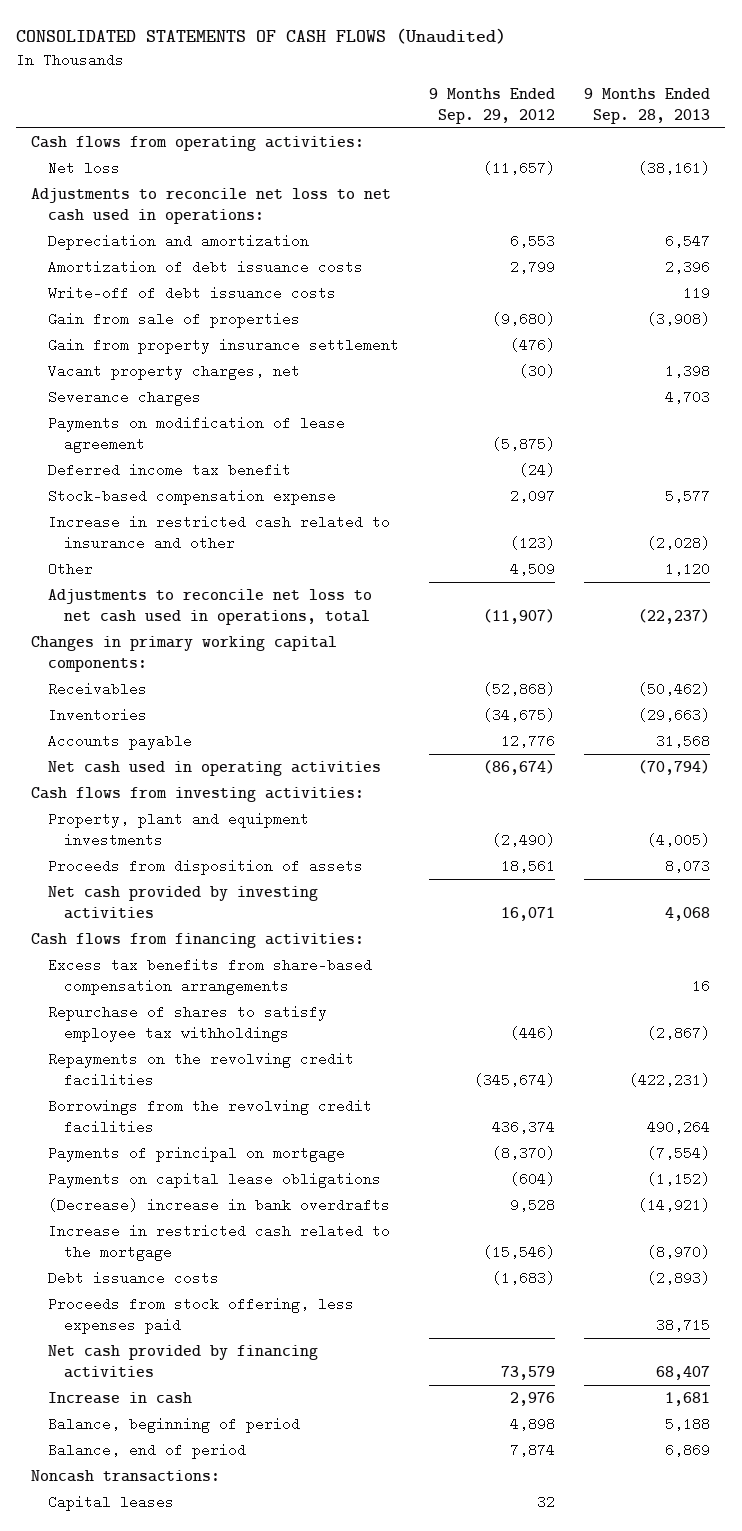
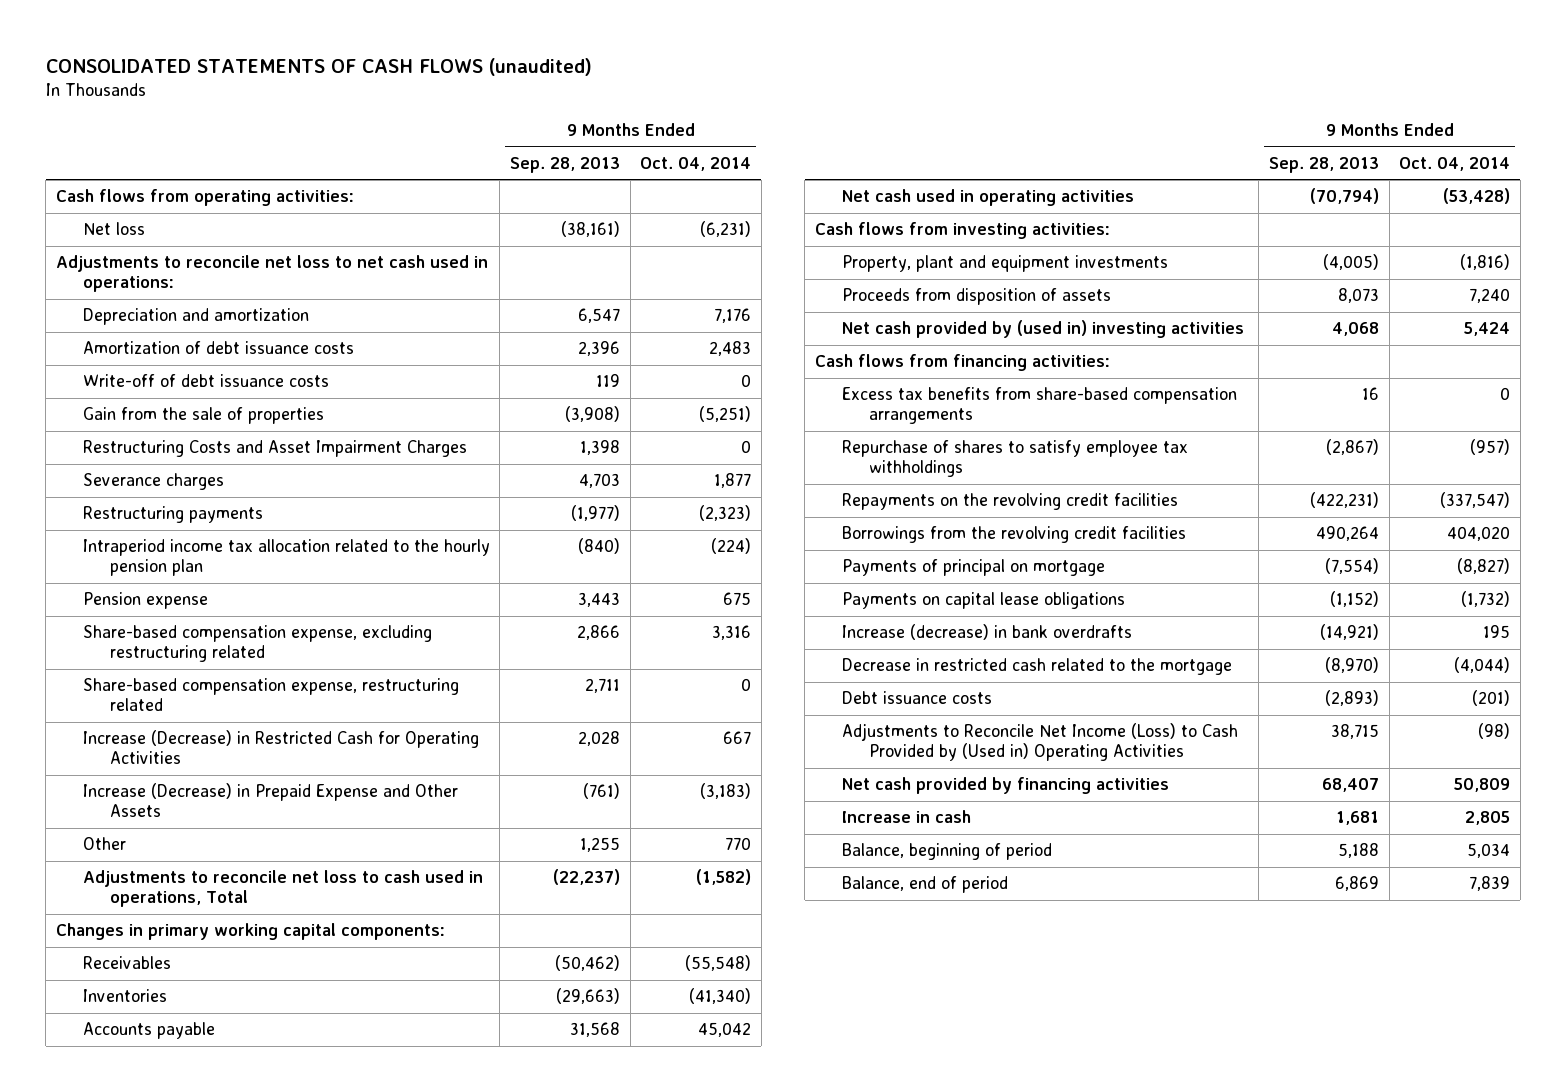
- CONSOLIDATED STATEMENTS OF CASH FLOWS (Unaudited)
+ CONSOLIDATED STATEMENTS OF CASH FLOWS (unaudited)
- | 9 Months Ended Sep. 29, 2012 | 9 Months Ended Sep. 28, 2013
+ | 9 Months Ended Sep. 28, 2013 | 9 Months Ended Oct. 04, 2014
- Gain from sale of properties | (9,680) | (3,908)
- Gain from property insurance settlement | (476) |
- Vacant property charges, net | (30) | 1,398
+ Gain from the sale of properties | (3,908) | (5,251)
+ Restructuring Costs and Asset Impairment Charges | 1,398 | 0
- Payments on modification of lease agreement | (5,875) |
- Deferred income tax benefit | (24) |
- Stock-based compensation expense | 2,097 | 5,577
- Increase in restricted cash related to insurance and other | (123) | (2,028)
- Other | 4,509 | 1,120
- Adjustments to reconcile net loss to net cash used in operations, total | (11,907) | (22,237)
+ Restructuring payments | (1,977) | (2,323)
+ Intraperiod income tax allocation related to the hourly pension plan | (840) | (224)
+ Pension expense | 3,443 | 675
+ Share-based compensation expense, excluding restructuring related | 2,866 | 3,316
+ Share-based compensation expense, restructuring related | 2,711 | 0
+ Increase (Decrease) in Restricted Cash for Operating Activities | 2,028 | 667
+ Increase (Decrease) in Prepaid Expense and Other Assets | (761) | (3,183)
+ Other | 1,255 | 770
+ Adjustments to reconcile net loss to cash used in operations, Total | (22,237) | (1,582)
- Net cash provided by investing activities | 16,071 | 4,068
+ Net cash provided by (used in) investing activities | 4,068 | 5,424
- (Decrease) increase in bank overdrafts | 9,528 | (14,921)
- Increase in restricted cash related to the mortgage | (15,546) | (8,970)
+ Increase (decrease) in bank overdrafts | (14,921) | 195
+ Decrease in restricted cash related to the mortgage | (8,970) | (4,044)
- Proceeds from stock offering, less expenses paid | | 38,715
+ Adjustments to Reconcile Net Income (Loss) to Cash Provided by (Used in) Operating Activities | 38,715 | (98)
- Noncash transactions:
- Capital leases | 32 |

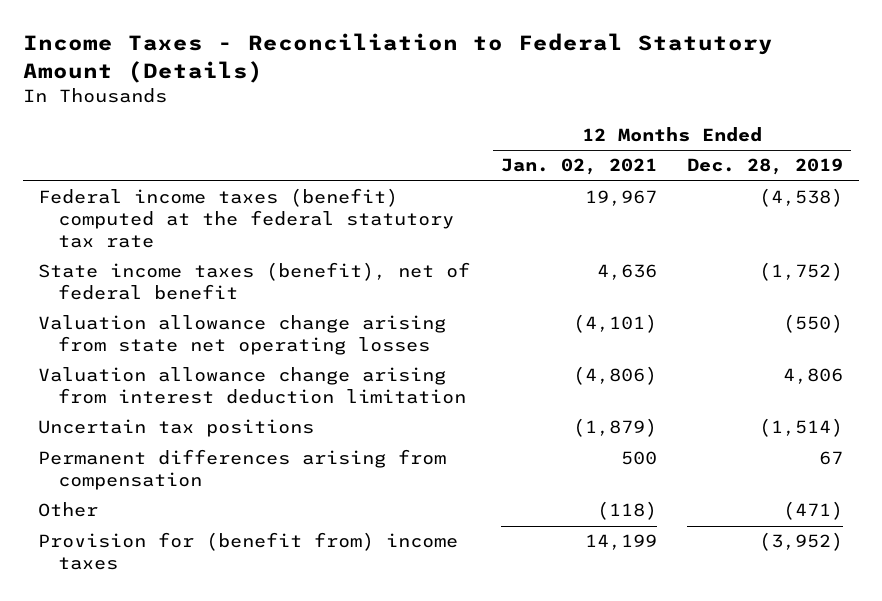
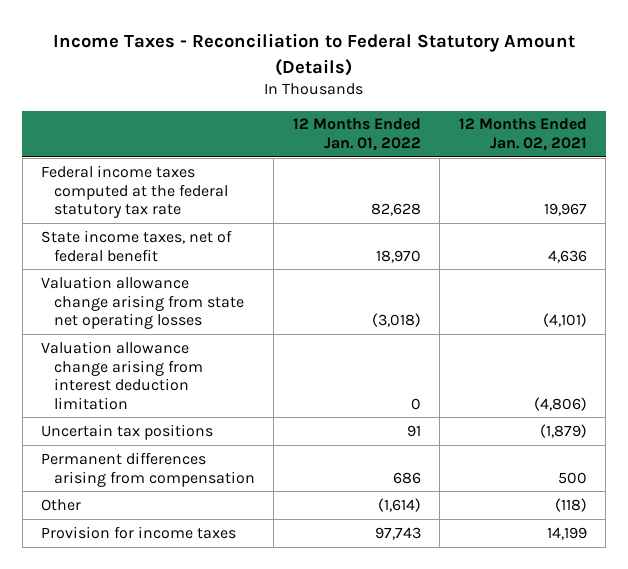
- | 12 Months Ended Jan. 02, 2021 | 12 Months Ended Dec. 28, 2019
+ | 12 Months Ended Jan. 01, 2022 | 12 Months Ended Jan. 02, 2021
- Federal income taxes (benefit) computed at the federal statutory tax rate | 19,967 | (4,538)
- State income taxes (benefit), net of federal benefit | 4,636 | (1,752)
+ Federal income taxes computed at the federal statutory tax rate | 82,628 | 19,967
+ State income taxes, net of federal benefit | 18,970 | 4,636
- Provision for (benefit from) income taxes | 14,199 | (3,952)
+ Provision for income taxes | 97,743 | 14,199

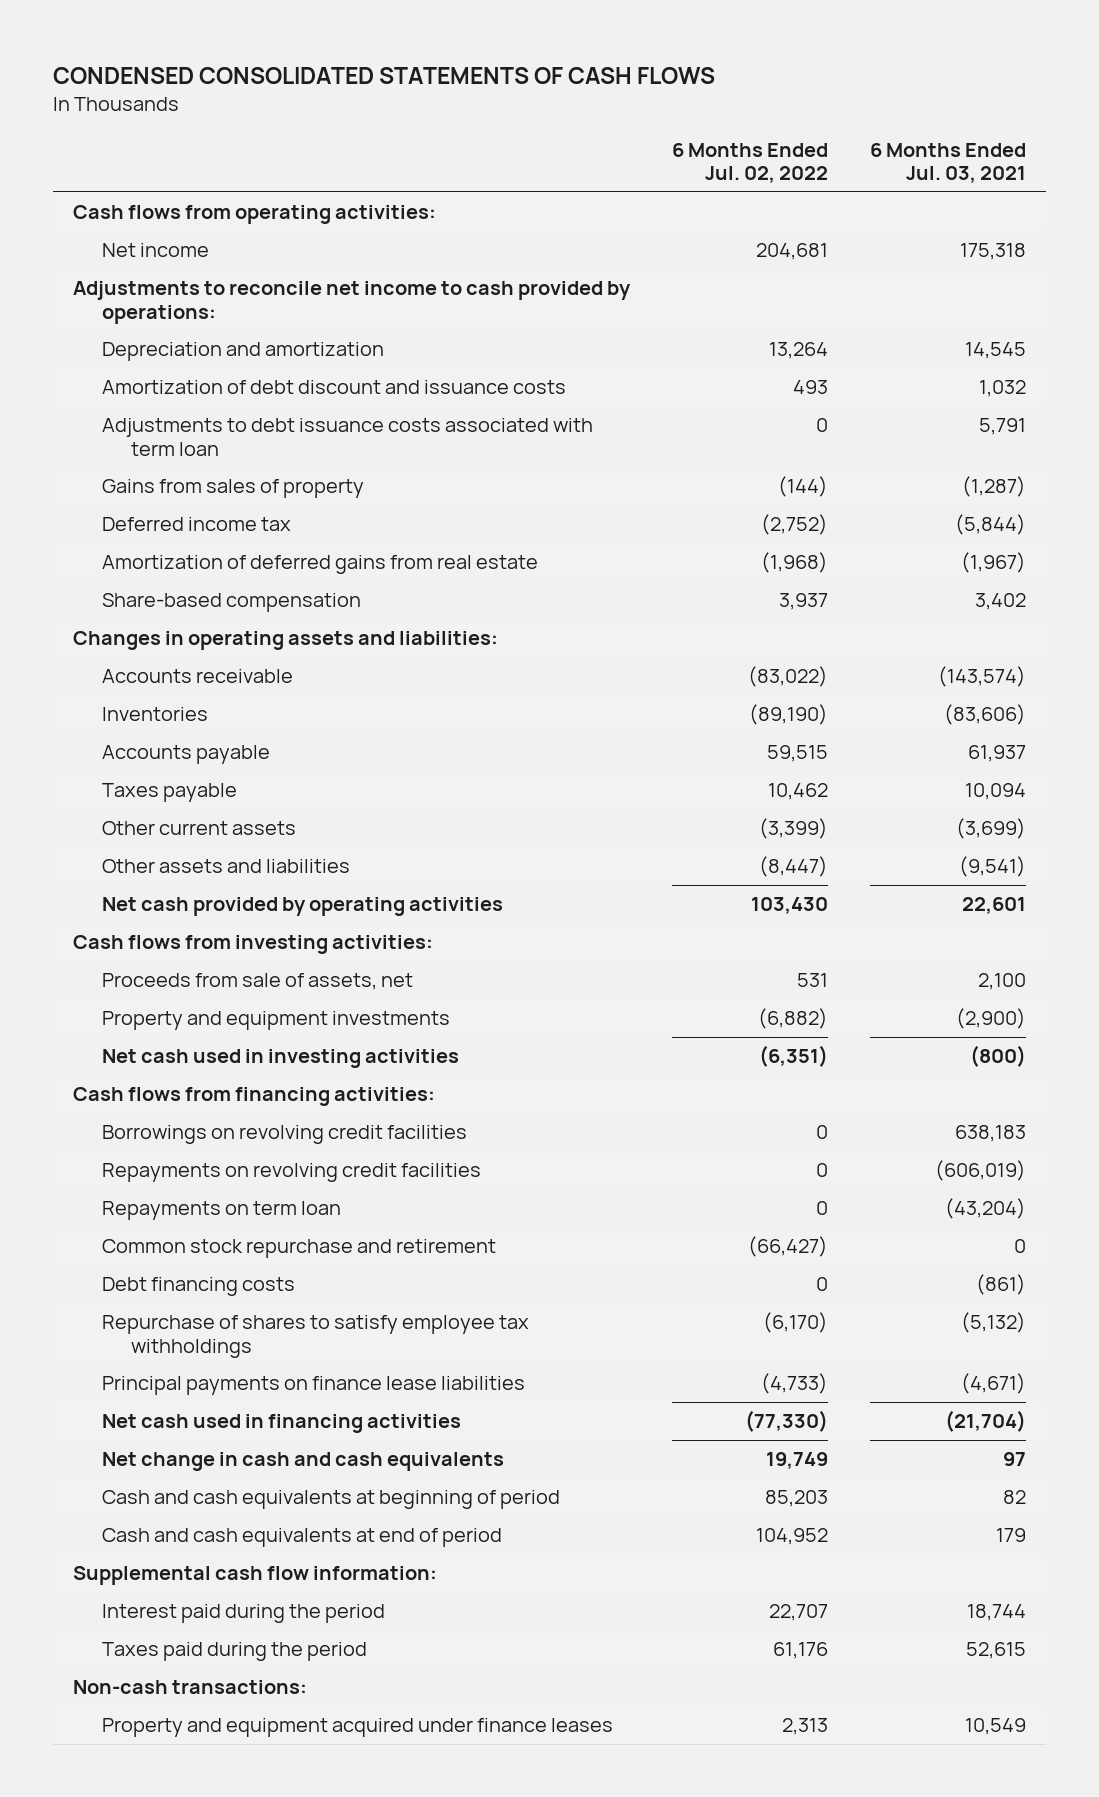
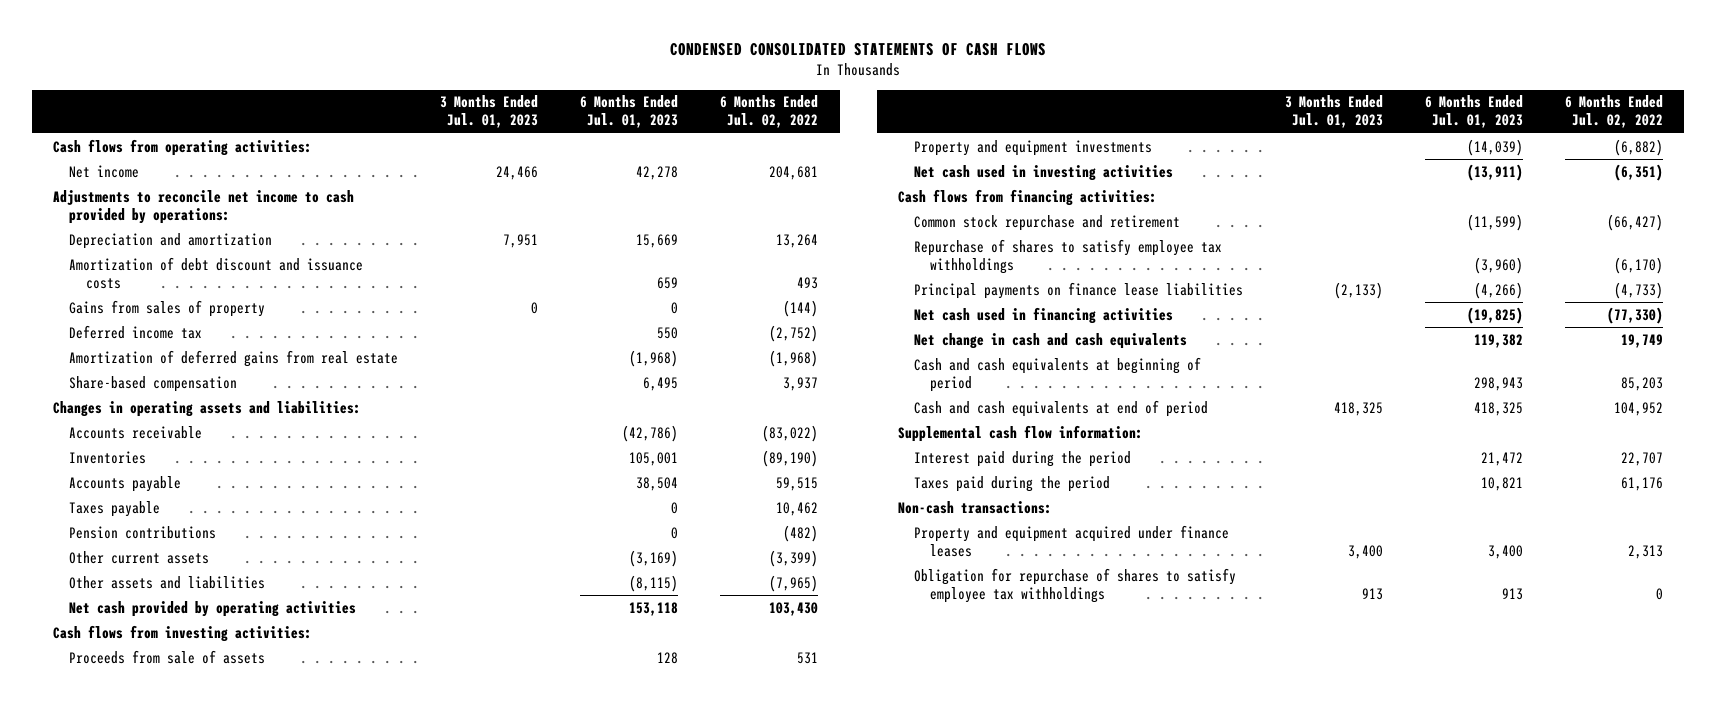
- | 6 Months Ended Jul. 02, 2022 | 6 Months Ended Jul. 03, 2021
+ | 3 Months Ended Jul. 01, 2023 | 6 Months Ended Jul. 01, 2023 | 6 Months Ended Jul. 02, 2022
- Adjustments to debt issuance costs associated with term loan | 0 | 5,791
+ Pension contributions | | 0 | (482)
- Other assets and liabilities | (8,447) | (9,541)
+ Other assets and liabilities | | (8,115) | (7,965)
- Proceeds from sale of assets, net | 531 | 2,100
+ Proceeds from sale of assets | | 128 | 531
- Borrowings on revolving credit facilities | 0 | 638,183
- Repayments on revolving credit facilities | 0 | (606,019)
- Repayments on term loan | 0 | (43,204)
- Debt financing costs | 0 | (861)
+ Obligation for repurchase of shares to satisfy employee tax withholdings | 913 | 913 | 0

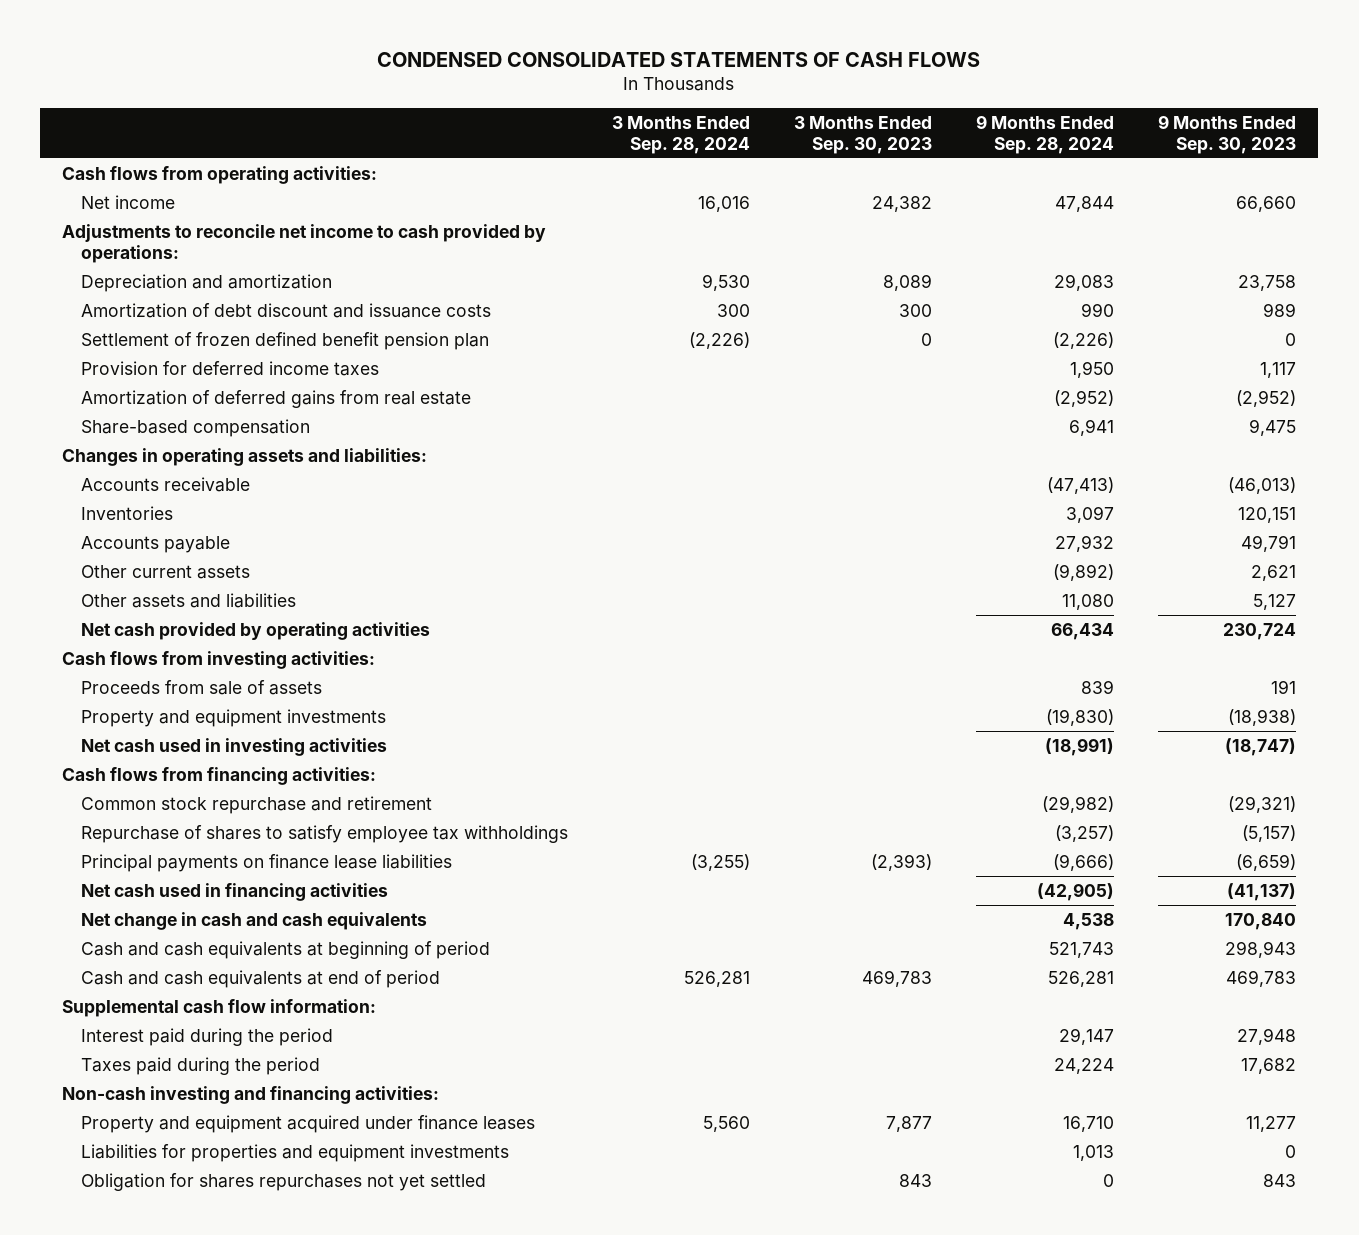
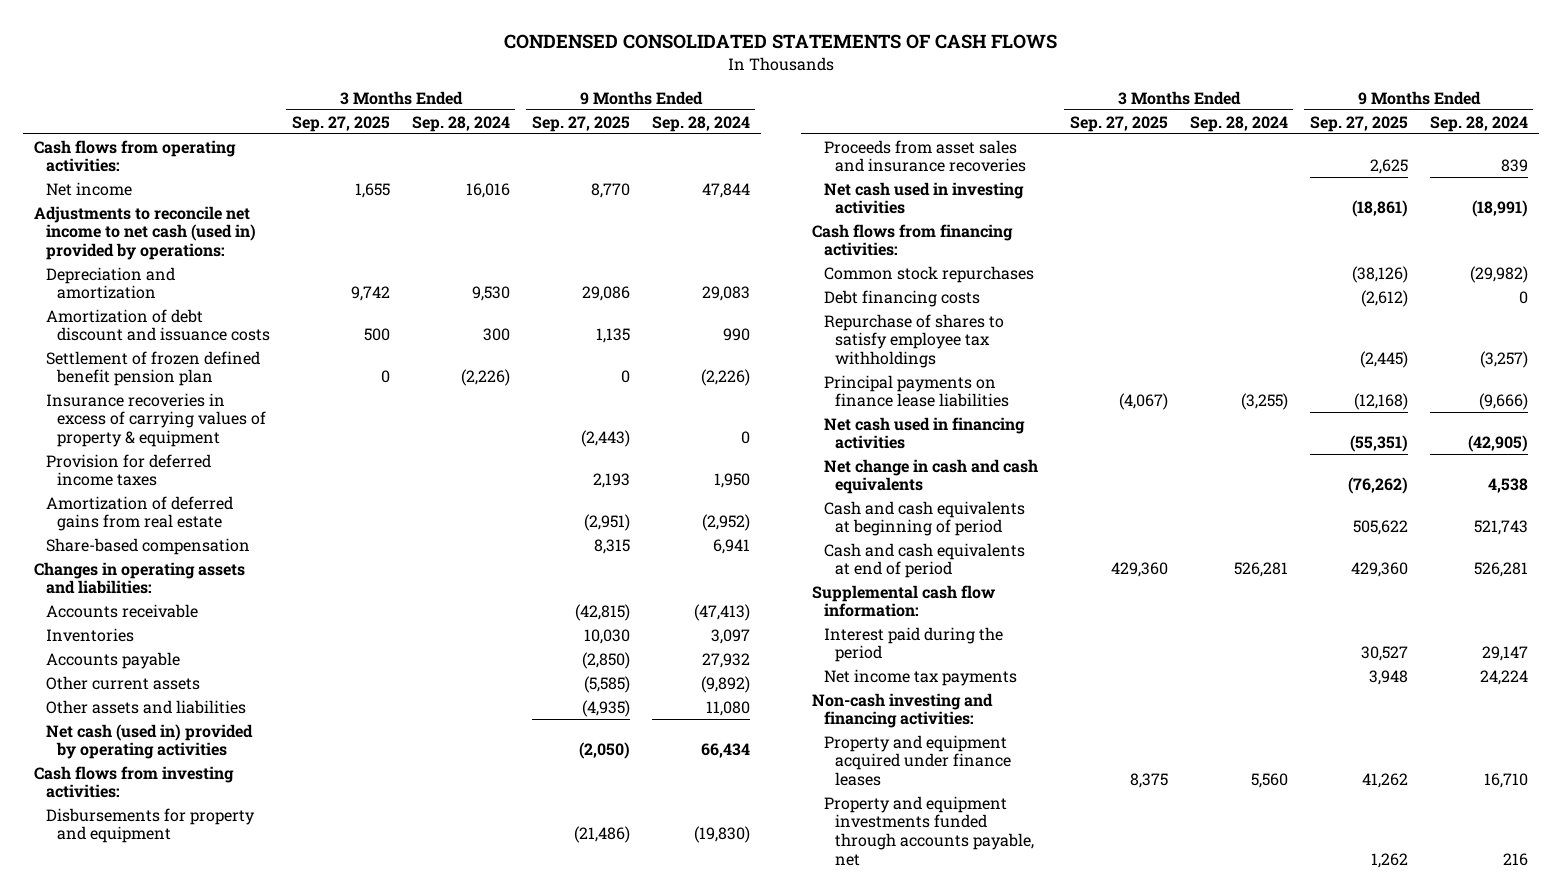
- | 3 Months Ended Sep. 28, 2024 | 3 Months Ended Sep. 30, 2023 | 9 Months Ended Sep. 28, 2024 | 9 Months Ended Sep. 30, 2023
+ | 3 Months Ended Sep. 27, 2025 | 3 Months Ended Sep. 28, 2024 | 9 Months Ended Sep. 27, 2025 | 9 Months Ended Sep. 28, 2024
- Adjustments to reconcile net income to cash provided by operations:
+ Adjustments to reconcile net income to net cash (used in) provided by operations:
+ Insurance recoveries in excess of carrying values of property & equipment | | | (2,443) | 0
- Net cash provided by operating activities | | | 66,434 | 230,724
+ Net cash (used in) provided by operating activities | | | (2,050) | 66,434
- Proceeds from sale of assets | | | 839 | 191
- Property and equipment investments | | | (19,830) | (18,938)
+ Disbursements for property and equipment | | | (21,486) | (19,830)
+ Proceeds from asset sales and insurance recoveries | | | 2,625 | 839
- Common stock repurchase and retirement | | | (29,982) | (29,321)
+ Common stock repurchases | | | (38,126) | (29,982)
+ Debt financing costs | | | (2,612) | 0
- Taxes paid during the period | | | 24,224 | 17,682
+ Net income tax payments | | | 3,948 | 24,224
- Liabilities for properties and equipment investments | | | 1,013 | 0
- Obligation for shares repurchases not yet settled | | 843 | 0 | 843
+ Property and equipment investments funded through accounts payable, net | | | 1,262 | 216

